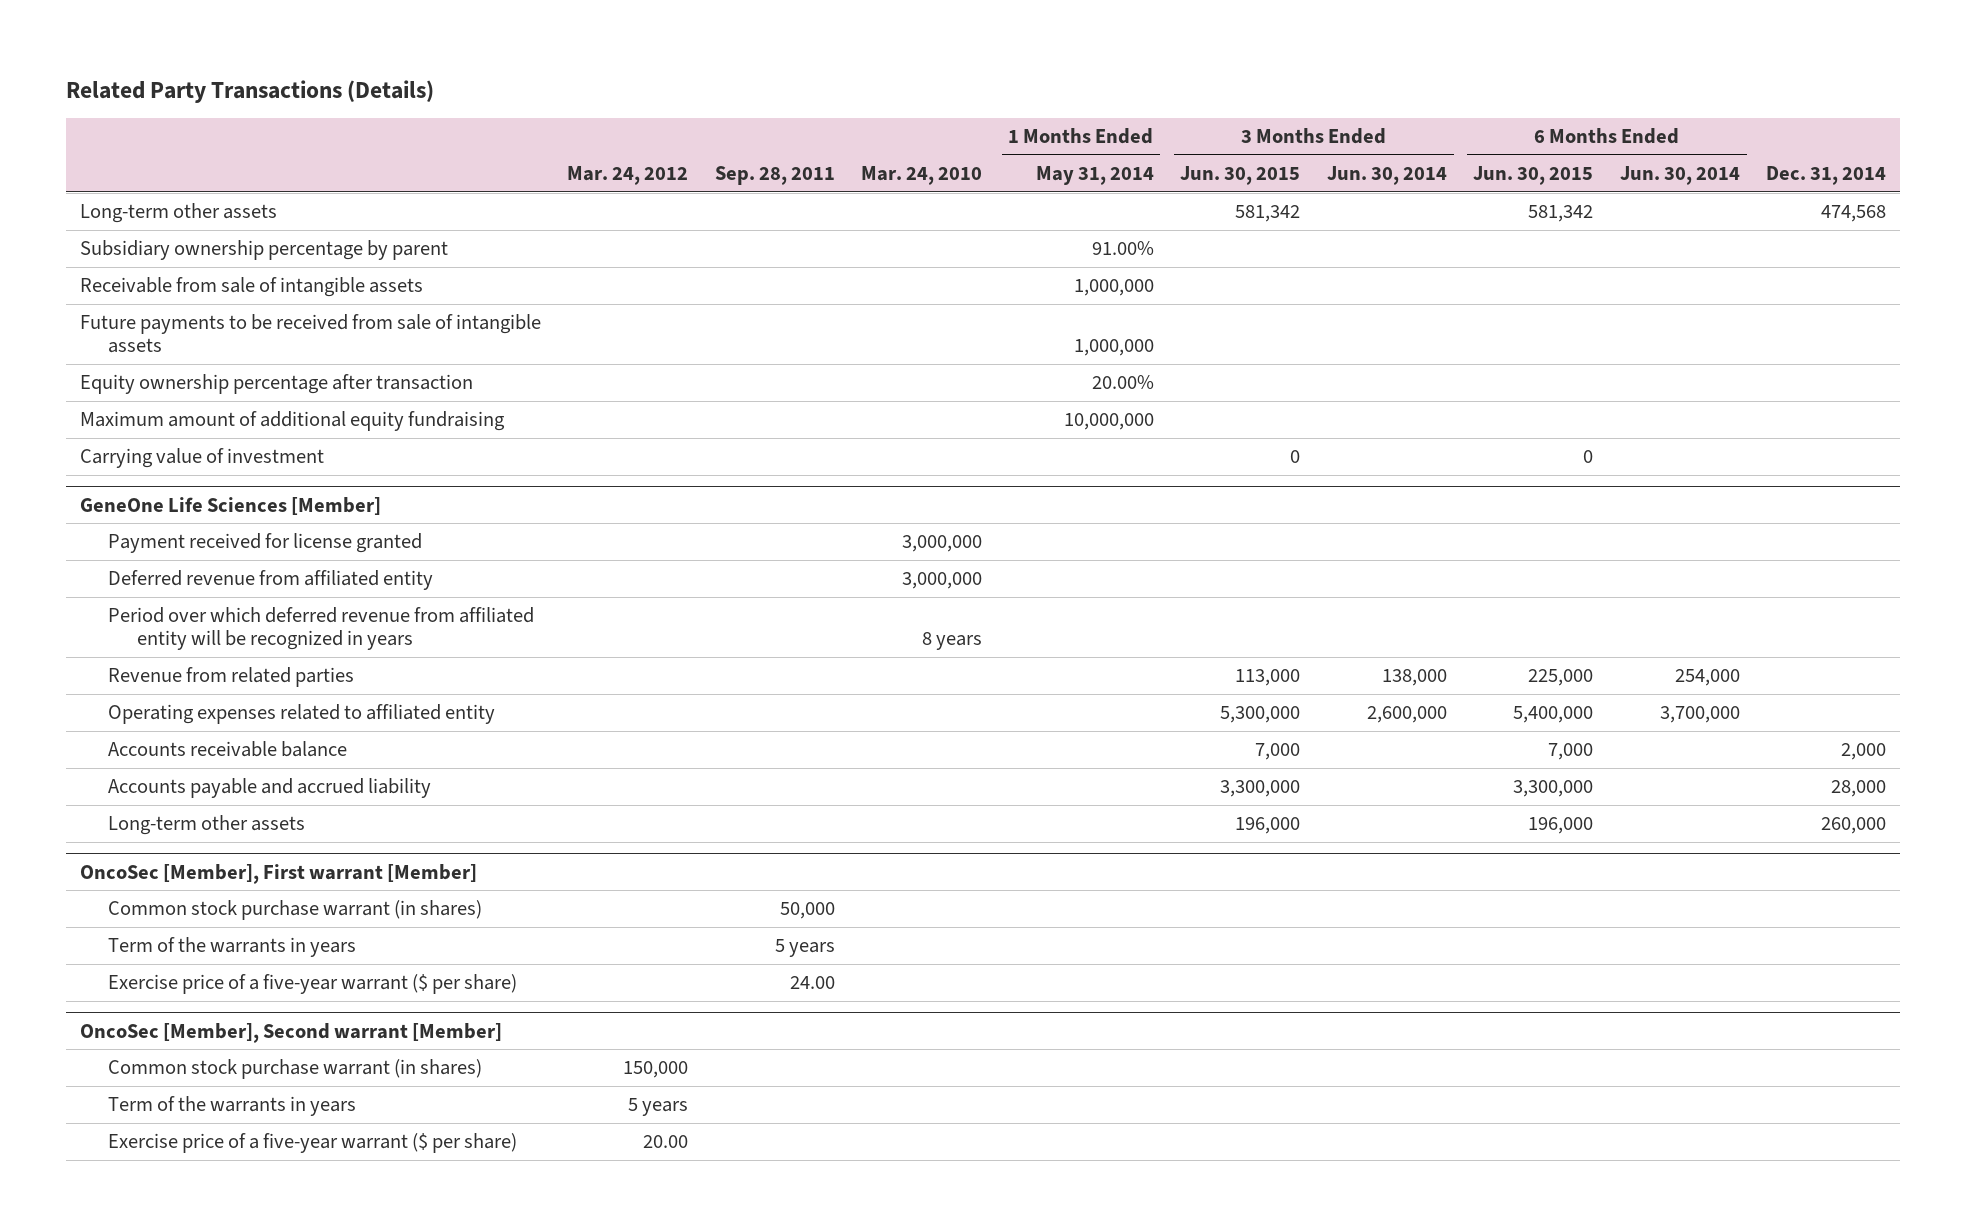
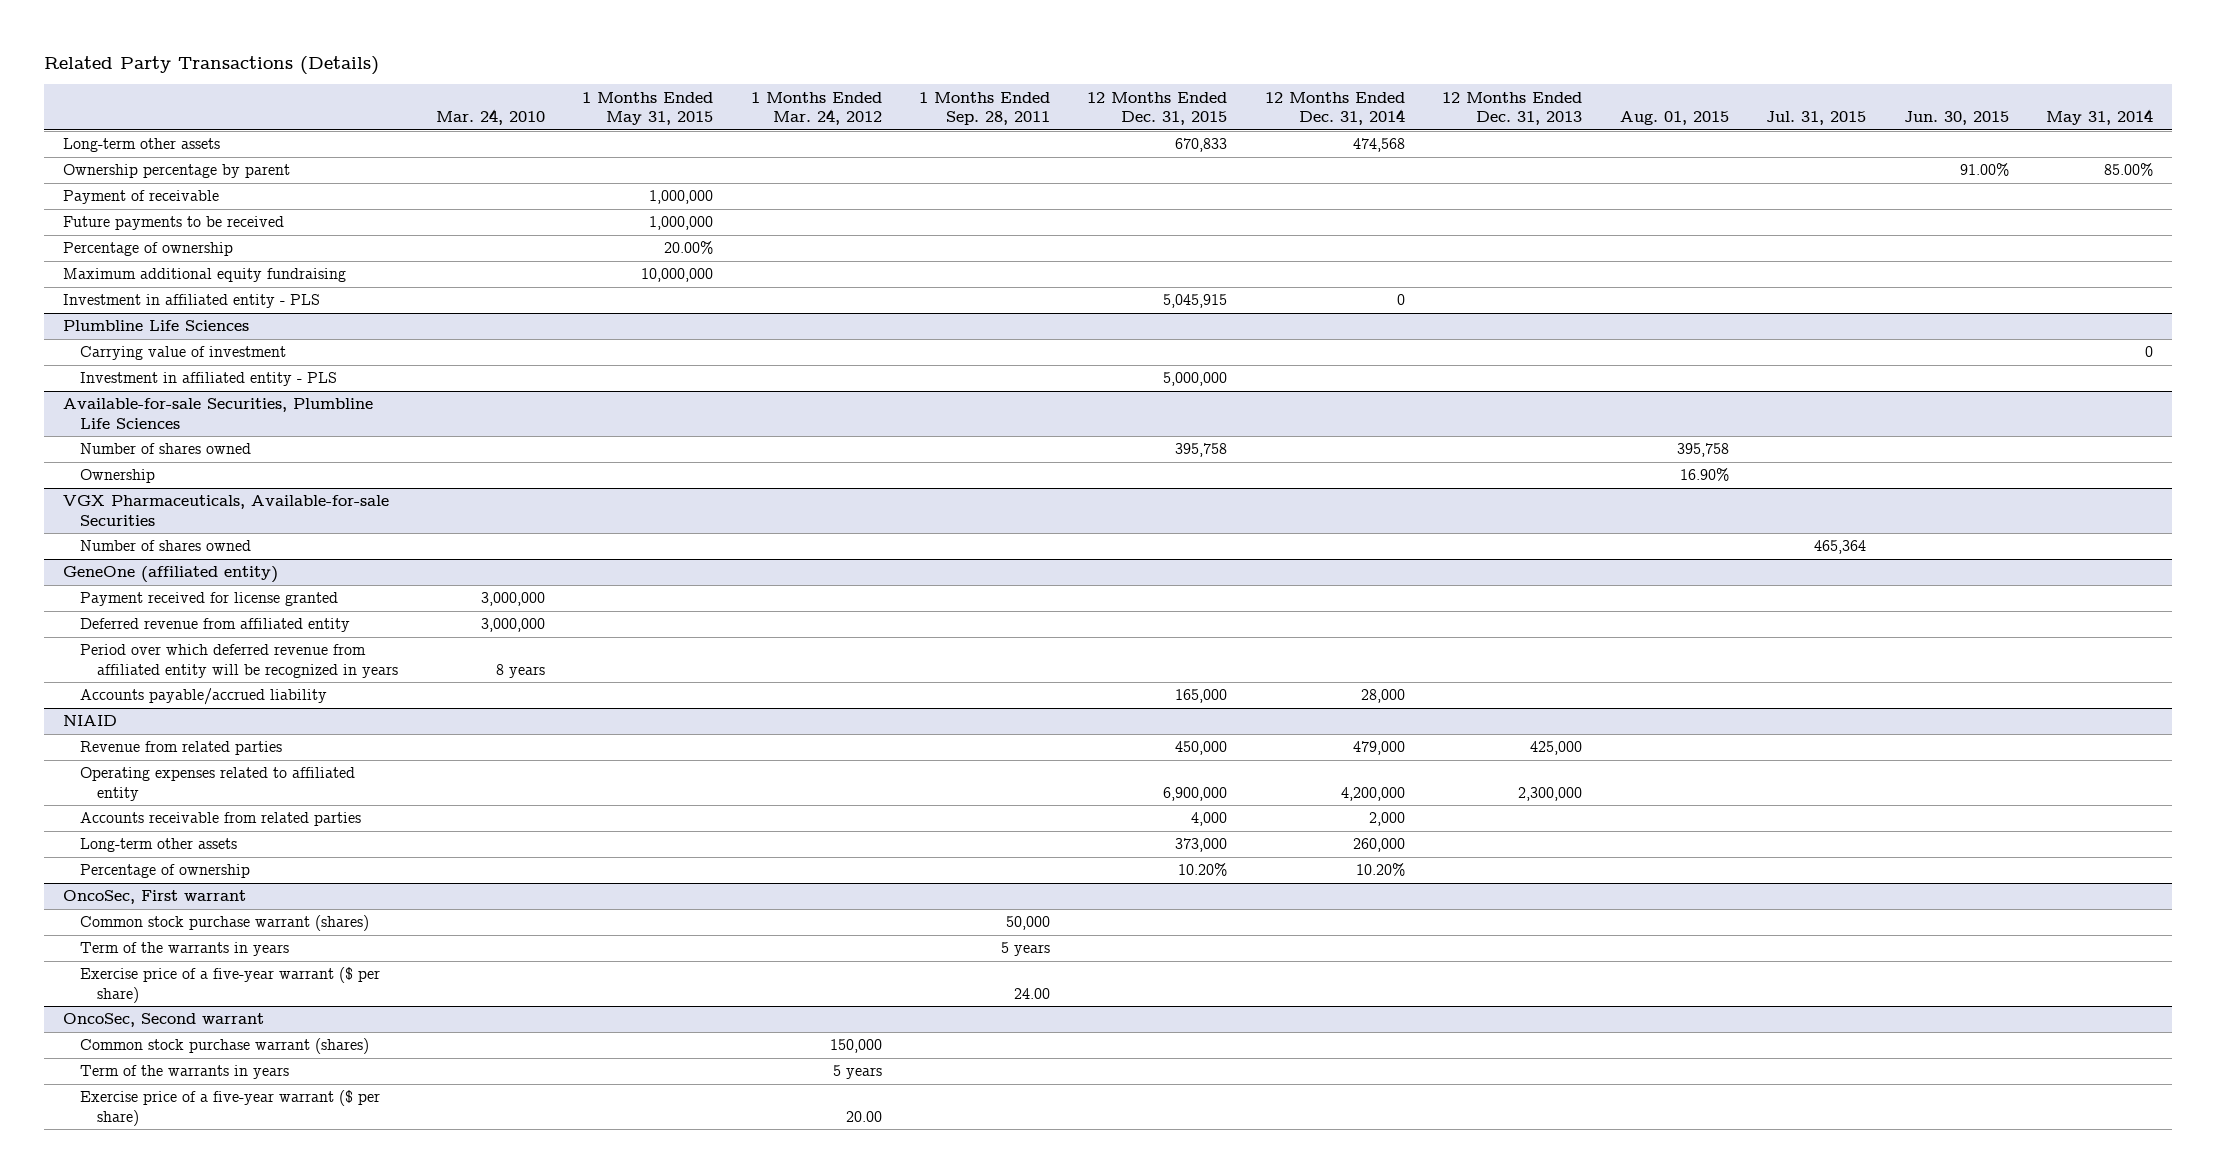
- | Mar. 24, 2012 | Sep. 28, 2011 | Mar. 24, 2010 | 1 Months Ended May 31, 2014 | 3 Months Ended Jun. 30, 2015 | 3 Months Ended Jun. 30, 2014 | 6 Months Ended Jun. 30, 2015 | 6 Months Ended Jun. 30, 2014 | Dec. 31, 2014
+ | Mar. 24, 2010 | 1 Months Ended May 31, 2015 | 1 Months Ended Mar. 24, 2012 | 1 Months Ended Sep. 28, 2011 | 12 Months Ended Dec. 31, 2015 | 12 Months Ended Dec. 31, 2014 | 12 Months Ended Dec. 31, 2013 | Aug. 01, 2015 | Jul. 31, 2015 | Jun. 30, 2015 | May 31, 2014
- Subsidiary ownership percentage by parent | | | | 91.00% | | | | |
- Receivable from sale of intangible assets | | | | 1,000,000 | | | | |
- Future payments to be received from sale of intangible assets | | | | 1,000,000 | | | | |
- Equity ownership percentage after transaction | | | | 20.00% | | | | |
- Maximum amount of additional equity fundraising | | | | 10,000,000 | | | | |
- Carrying value of investment | | | | | 0 | | 0 | |
- GeneOne Life Sciences [Member]
+ Ownership percentage by parent | | | | | | | | | | 91.00% | 85.00%
+ Payment of receivable | | 1,000,000 | | | | | | | | |
+ Future payments to be received | | 1,000,000 | | | | | | | | |
+ Percentage of ownership | | 20.00% | | | | | | | | |
+ Maximum additional equity fundraising | | 10,000,000 | | | | | | | | |
+ Investment in affiliated entity - PLS | | | | | 5,045,915 | 0 | | | | |
+ Plumbline Life Sciences
+ Carrying value of investment | | | | | | | | | | | 0
+ Investment in affiliated entity - PLS | | | | | 5,000,000 | | | | | |
+ Available-for-sale Securities, Plumbline Life Sciences
+ Number of shares owned | | | | | 395,758 | | | 395,758 | | |
+ Ownership | | | | | | | | 16.90% | | |
+ VGX Pharmaceuticals, Available-for-sale Securities
+ Number of shares owned | | | | | | | | | 465,364 | |
+ GeneOne (affiliated entity)
- Revenue from related parties | | | | | 113,000 | 138,000 | 225,000 | 254,000 |
- Operating expenses related to affiliated entity | | | | | 5,300,000 | 2,600,000 | 5,400,000 | 3,700,000 |
- Accounts receivable balance | | | | | 7,000 | | 7,000 | | 2,000
- Accounts payable and accrued liability | | | | | 3,300,000 | | 3,300,000 | | 28,000
- Long-term other assets | | | | | 196,000 | | 196,000 | | 260,000
- OncoSec [Member], First warrant [Member]
- Common stock purchase warrant (in shares) | | 50,000 | | | | | | |
+ Accounts payable/accrued liability | | | | | 165,000 | 28,000 | | | | |
+ NIAID
+ Revenue from related parties | | | | | 450,000 | 479,000 | 425,000 | | | |
+ Operating expenses related to affiliated entity | | | | | 6,900,000 | 4,200,000 | 2,300,000 | | | |
+ Accounts receivable from related parties | | | | | 4,000 | 2,000 | | | | |
+ Long-term other assets | | | | | 373,000 | 260,000 | | | | |
+ Percentage of ownership | | | | | 10.20% | 10.20% | | | | |
+ OncoSec, First warrant
+ Common stock purchase warrant (shares) | | | | 50,000 | | | | | | |
- OncoSec [Member], Second warrant [Member]
- Common stock purchase warrant (in shares) | 150,000 | | | | | | | |
+ OncoSec, Second warrant
+ Common stock purchase warrant (shares) | | | 150,000 | | | | | | | |

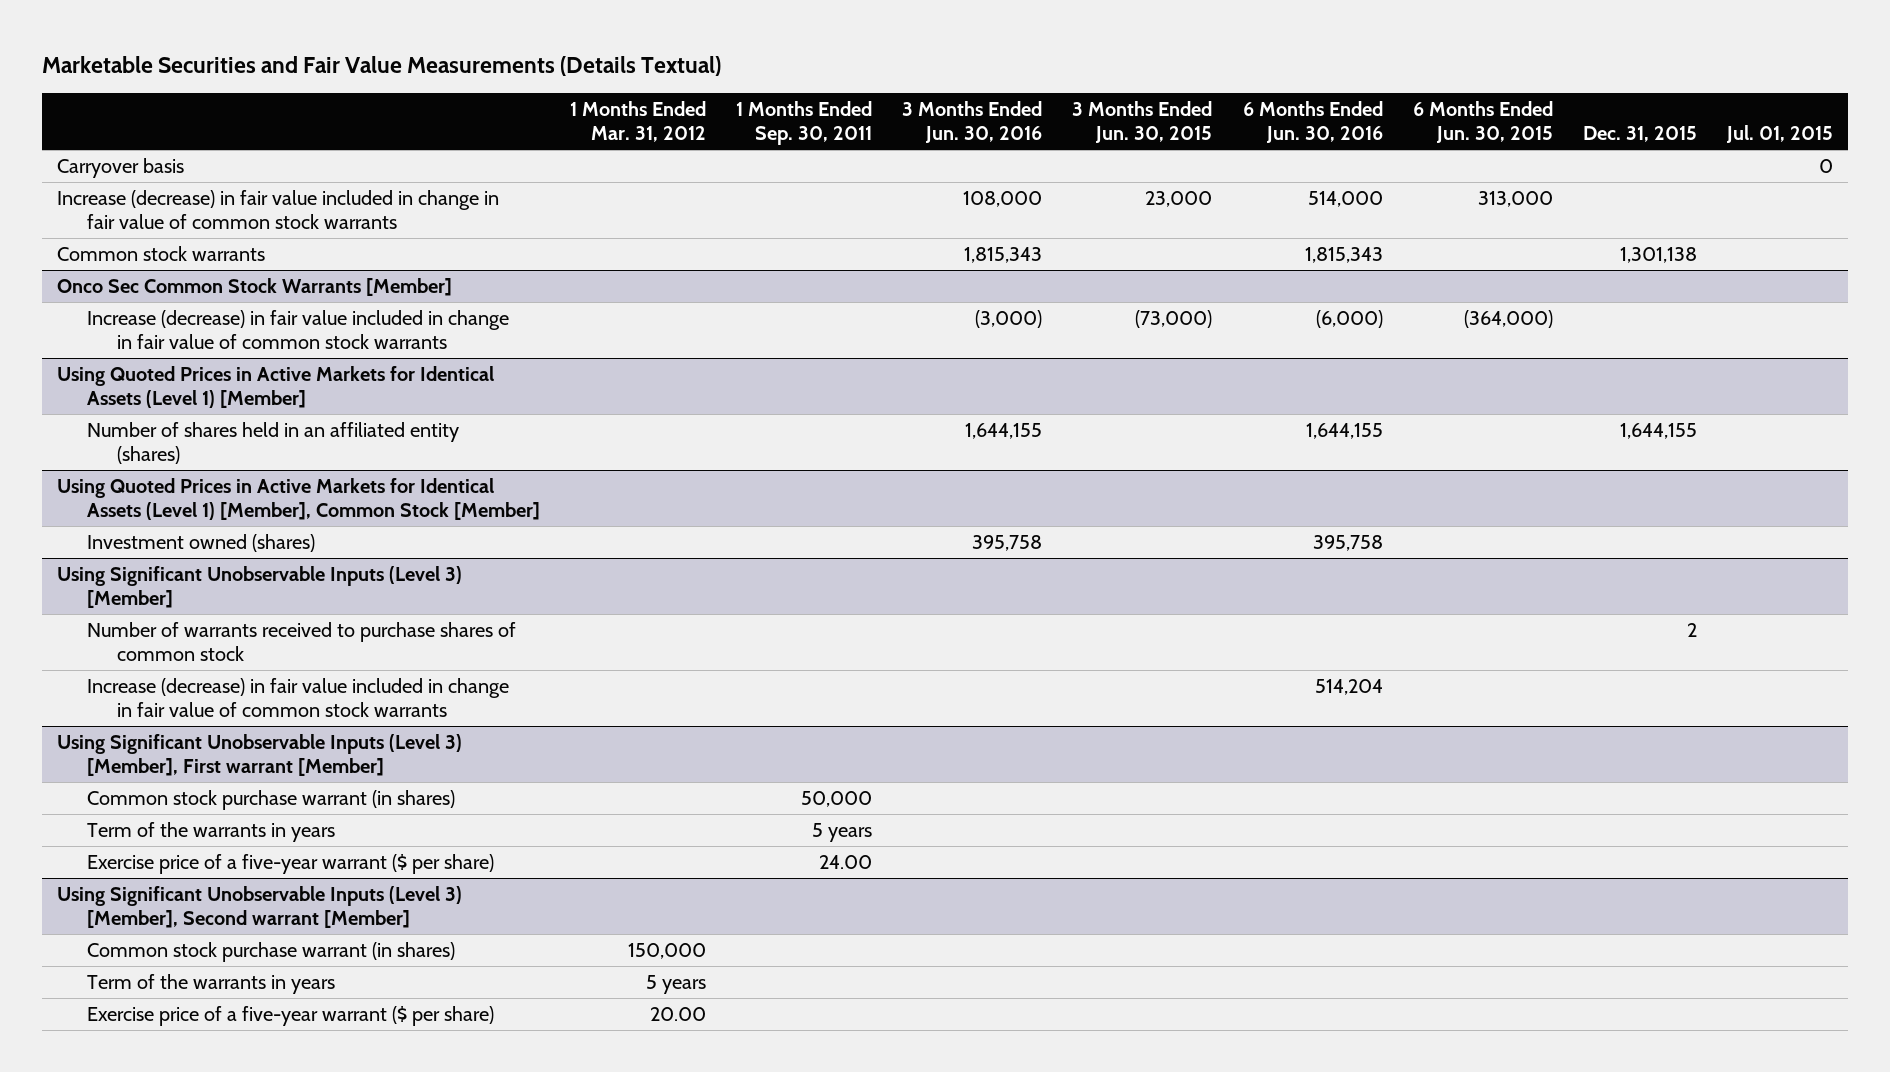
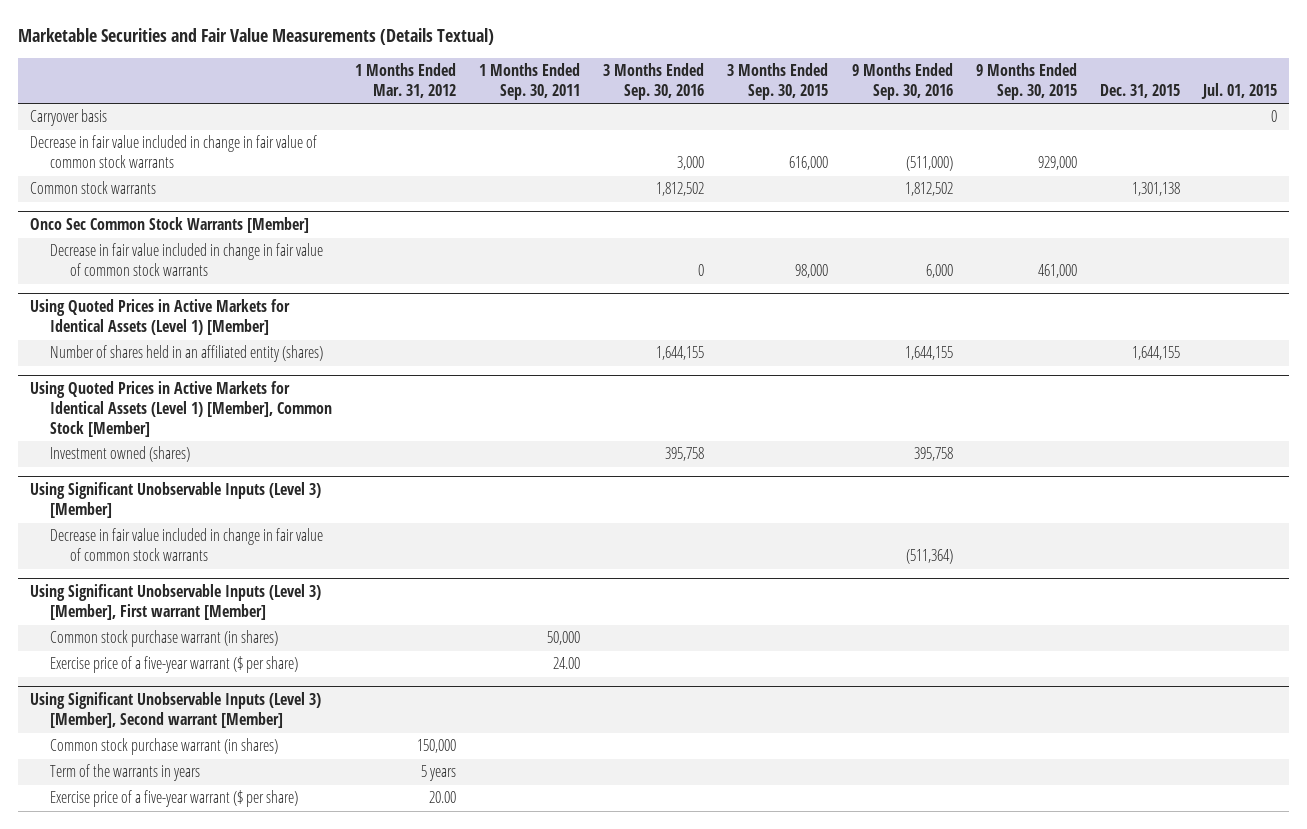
- | 1 Months Ended Mar. 31, 2012 | 1 Months Ended Sep. 30, 2011 | 3 Months Ended Jun. 30, 2016 | 3 Months Ended Jun. 30, 2015 | 6 Months Ended Jun. 30, 2016 | 6 Months Ended Jun. 30, 2015 | Dec. 31, 2015 | Jul. 01, 2015
+ | 1 Months Ended Mar. 31, 2012 | 1 Months Ended Sep. 30, 2011 | 3 Months Ended Sep. 30, 2016 | 3 Months Ended Sep. 30, 2015 | 9 Months Ended Sep. 30, 2016 | 9 Months Ended Sep. 30, 2015 | Dec. 31, 2015 | Jul. 01, 2015
- Increase (decrease) in fair value included in change in fair value of common stock warrants | | | 108,000 | 23,000 | 514,000 | 313,000 | |
+ Decrease in fair value included in change in fair value of common stock warrants | | | 3,000 | 616,000 | (511,000) | 929,000 | |
@ Onco Sec Common Stock Warrants [Member]
- Increase (decrease) in fair value included in change in fair value of common stock warrants | | | (3,000) | (73,000) | (6,000) | (364,000) | |
+ Decrease in fair value included in change in fair value of common stock warrants | | | 0 | 98,000 | 6,000 | 461,000 | |
@ Using Significant Unobservable Inputs (Level 3) [Member]
- Number of warrants received to purchase shares of common stock | | | | | | | 2 |
- Increase (decrease) in fair value included in change in fair value of common stock warrants | | | | | 514,204 | | |
+ Decrease in fair value included in change in fair value of common stock warrants | | | | | (511,364) | | |
@ Using Significant Unobservable Inputs (Level 3) [Member], First warrant [Member]
- Term of the warrants in years | | 5 years | | | | | |

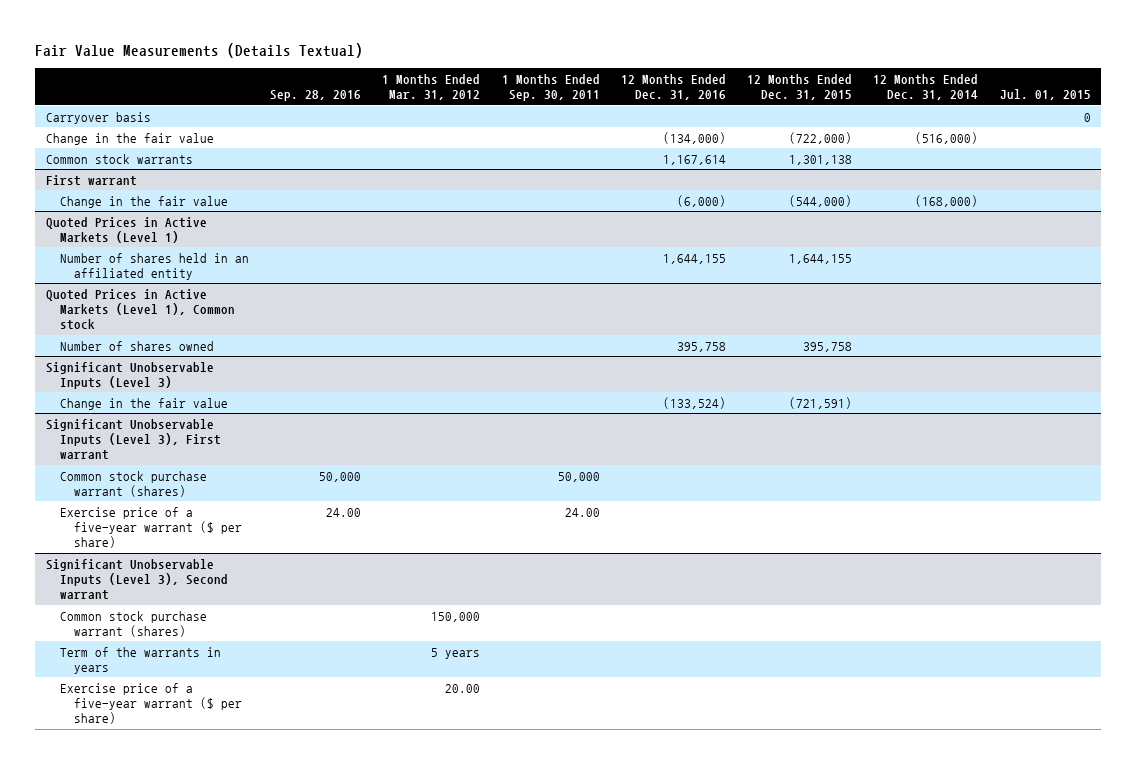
- Marketable Securities and Fair Value Measurements (Details Textual)
+ Fair Value Measurements (Details Textual)
- | 1 Months Ended Mar. 31, 2012 | 1 Months Ended Sep. 30, 2011 | 3 Months Ended Sep. 30, 2016 | 3 Months Ended Sep. 30, 2015 | 9 Months Ended Sep. 30, 2016 | 9 Months Ended Sep. 30, 2015 | Dec. 31, 2015 | Jul. 01, 2015
+ | Sep. 28, 2016 | 1 Months Ended Mar. 31, 2012 | 1 Months Ended Sep. 30, 2011 | 12 Months Ended Dec. 31, 2016 | 12 Months Ended Dec. 31, 2015 | 12 Months Ended Dec. 31, 2014 | Jul. 01, 2015
- Decrease in fair value included in change in fair value of common stock warrants | | | 3,000 | 616,000 | (511,000) | 929,000 | |
+ Change in the fair value | | | | (134,000) | (722,000) | (516,000) |
- Onco Sec Common Stock Warrants [Member]
- Decrease in fair value included in change in fair value of common stock warrants | | | 0 | 98,000 | 6,000 | 461,000 | |
- Using Quoted Prices in Active Markets for Identical Assets (Level 1) [Member]
- Number of shares held in an affiliated entity (shares) | | | 1,644,155 | | 1,644,155 | | 1,644,155 |
- Using Quoted Prices in Active Markets for Identical Assets (Level 1) [Member], Common Stock [Member]
- Investment owned (shares) | | | 395,758 | | 395,758 | | |
- Using Significant Unobservable Inputs (Level 3) [Member]
- Decrease in fair value included in change in fair value of common stock warrants | | | | | (511,364) | | |
- Using Significant Unobservable Inputs (Level 3) [Member], First warrant [Member]
- Common stock purchase warrant (in shares) | | 50,000 | | | | | |
+ First warrant
+ Change in the fair value | | | | (6,000) | (544,000) | (168,000) |
+ Quoted Prices in Active Markets (Level 1)
+ Number of shares held in an affiliated entity | | | | 1,644,155 | 1,644,155 | |
+ Quoted Prices in Active Markets (Level 1), Common stock
+ Number of shares owned | | | | 395,758 | 395,758 | |
+ Significant Unobservable Inputs (Level 3)
+ Change in the fair value | | | | (133,524) | (721,591) | |
+ Significant Unobservable Inputs (Level 3), First warrant
+ Common stock purchase warrant (shares) | 50,000 | | 50,000 | | | |
- Using Significant Unobservable Inputs (Level 3) [Member], Second warrant [Member]
- Common stock purchase warrant (in shares) | 150,000 | | | | | | |
+ Significant Unobservable Inputs (Level 3), Second warrant
+ Common stock purchase warrant (shares) | | 150,000 | | | | |

